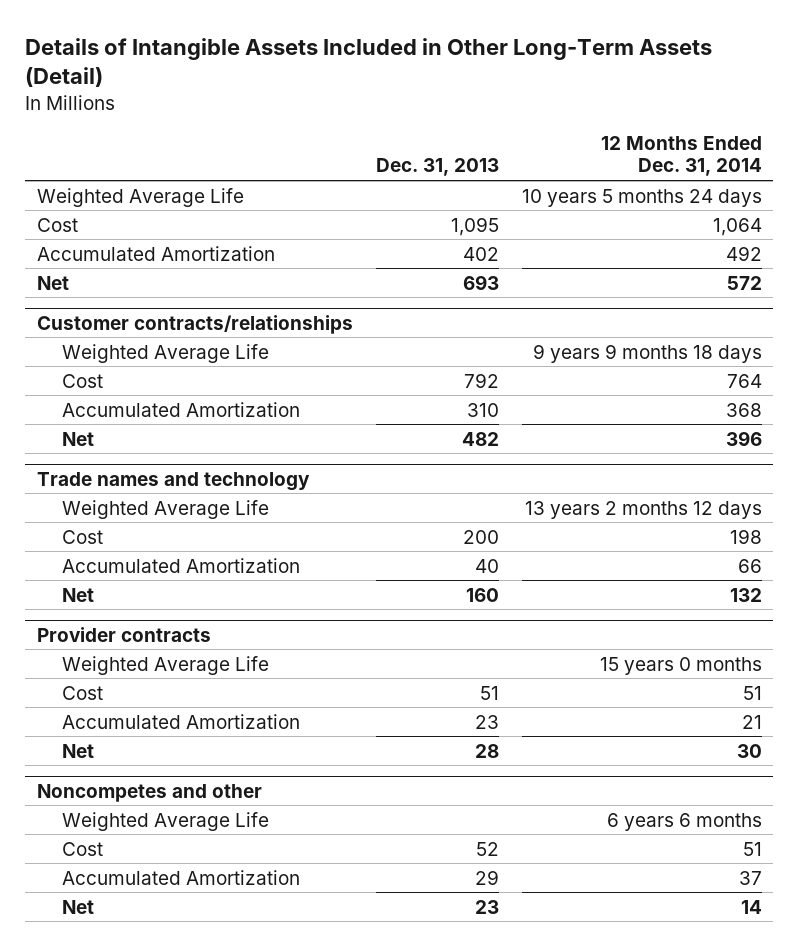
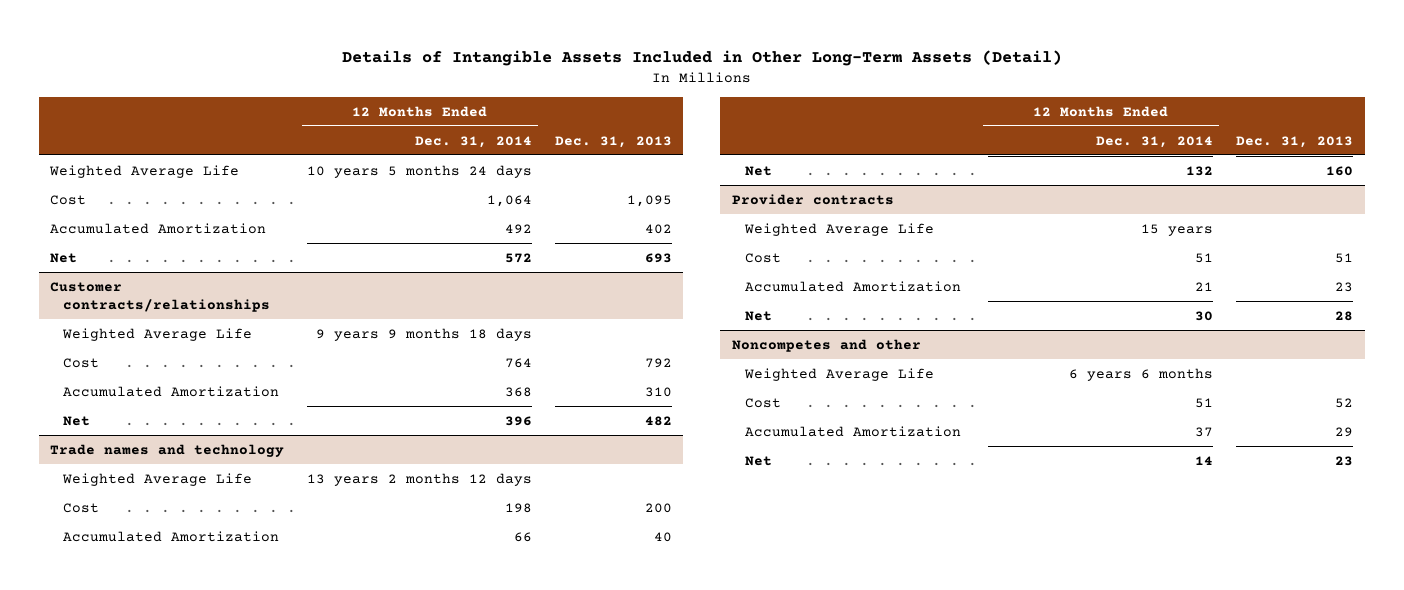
- | Dec. 31, 2013 | 12 Months Ended Dec. 31, 2014
+ | 12 Months Ended Dec. 31, 2014 | Dec. 31, 2013
@ Provider contracts
- Weighted Average Life | | 15 years 0 months
+ Weighted Average Life | 15 years |

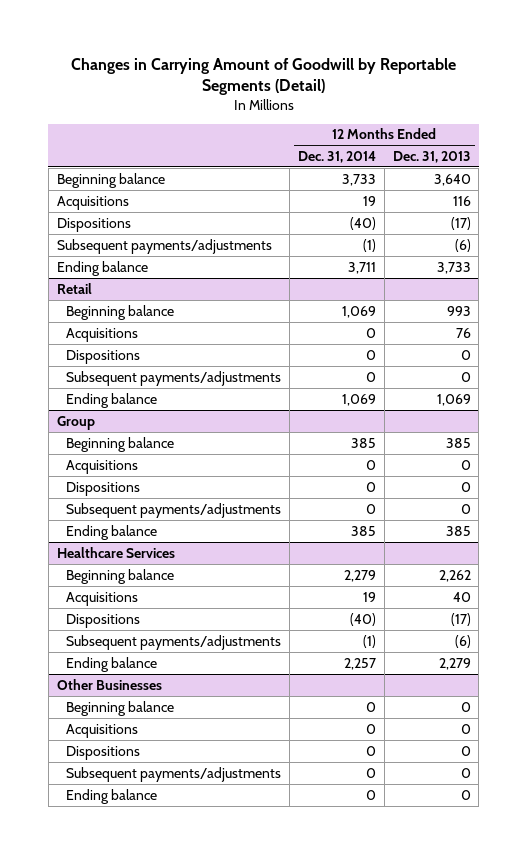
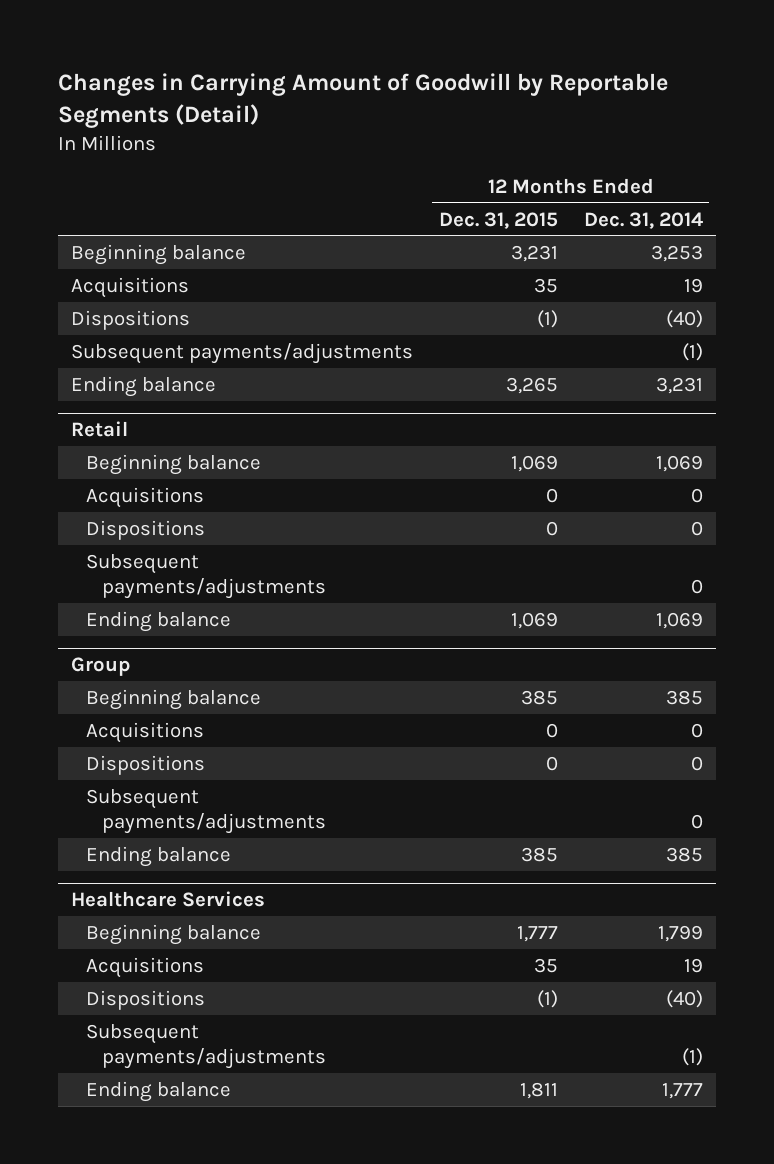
- | 12 Months Ended Dec. 31, 2014 | 12 Months Ended Dec. 31, 2013
+ | 12 Months Ended Dec. 31, 2015 | 12 Months Ended Dec. 31, 2014
- Beginning balance | 3,733 | 3,640
+ Beginning balance | 3,231 | 3,253
- Ending balance | 3,711 | 3,733
+ Ending balance | 3,265 | 3,231
@ Healthcare Services
- Beginning balance | 2,279 | 2,262
+ Beginning balance | 1,777 | 1,799
- Ending balance | 2,257 | 2,279
- Other Businesses
- Beginning balance | 0 | 0
- Acquisitions | 0 | 0
- Dispositions | 0 | 0
- Subsequent payments/adjustments | 0 | 0
- Ending balance | 0 | 0
@ Healthcare Services
+ Ending balance | 1,811 | 1,777

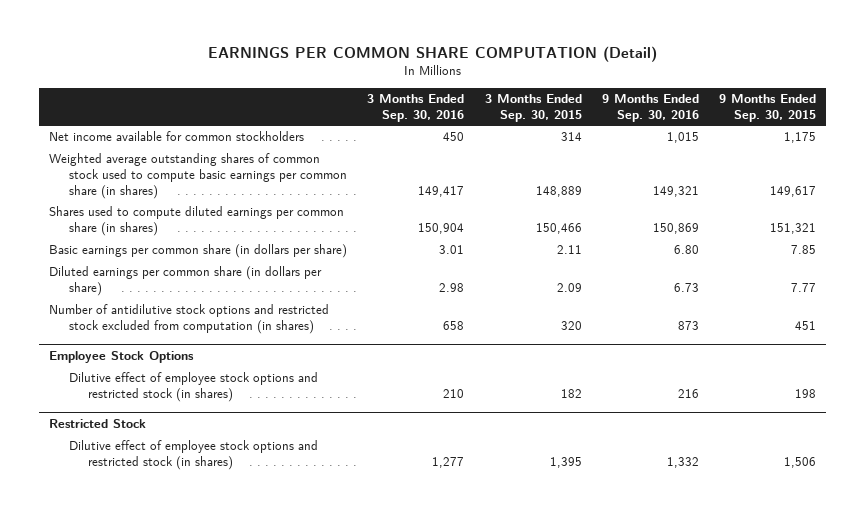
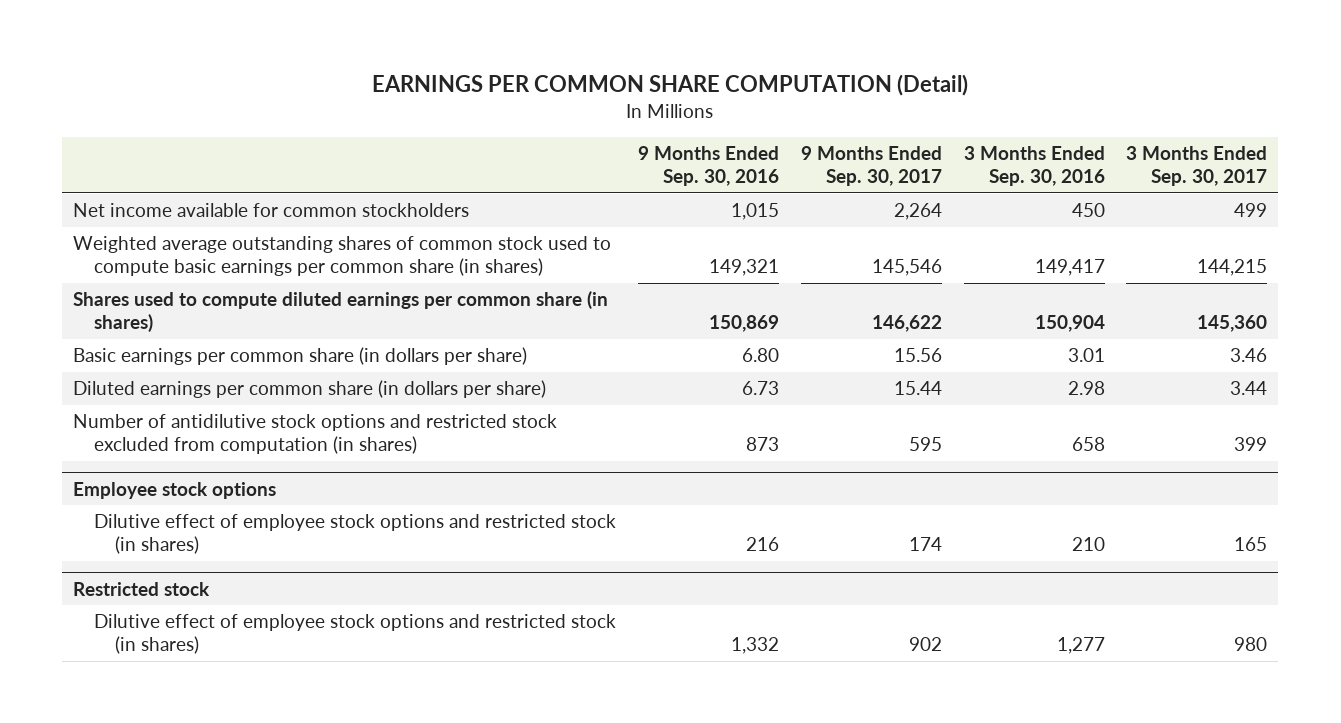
- | 3 Months Ended Sep. 30, 2016 | 3 Months Ended Sep. 30, 2015 | 9 Months Ended Sep. 30, 2016 | 9 Months Ended Sep. 30, 2015
+ | 9 Months Ended Sep. 30, 2016 | 9 Months Ended Sep. 30, 2017 | 3 Months Ended Sep. 30, 2016 | 3 Months Ended Sep. 30, 2017
- Employee Stock Options
+ Employee stock options
- Restricted Stock
+ Restricted stock

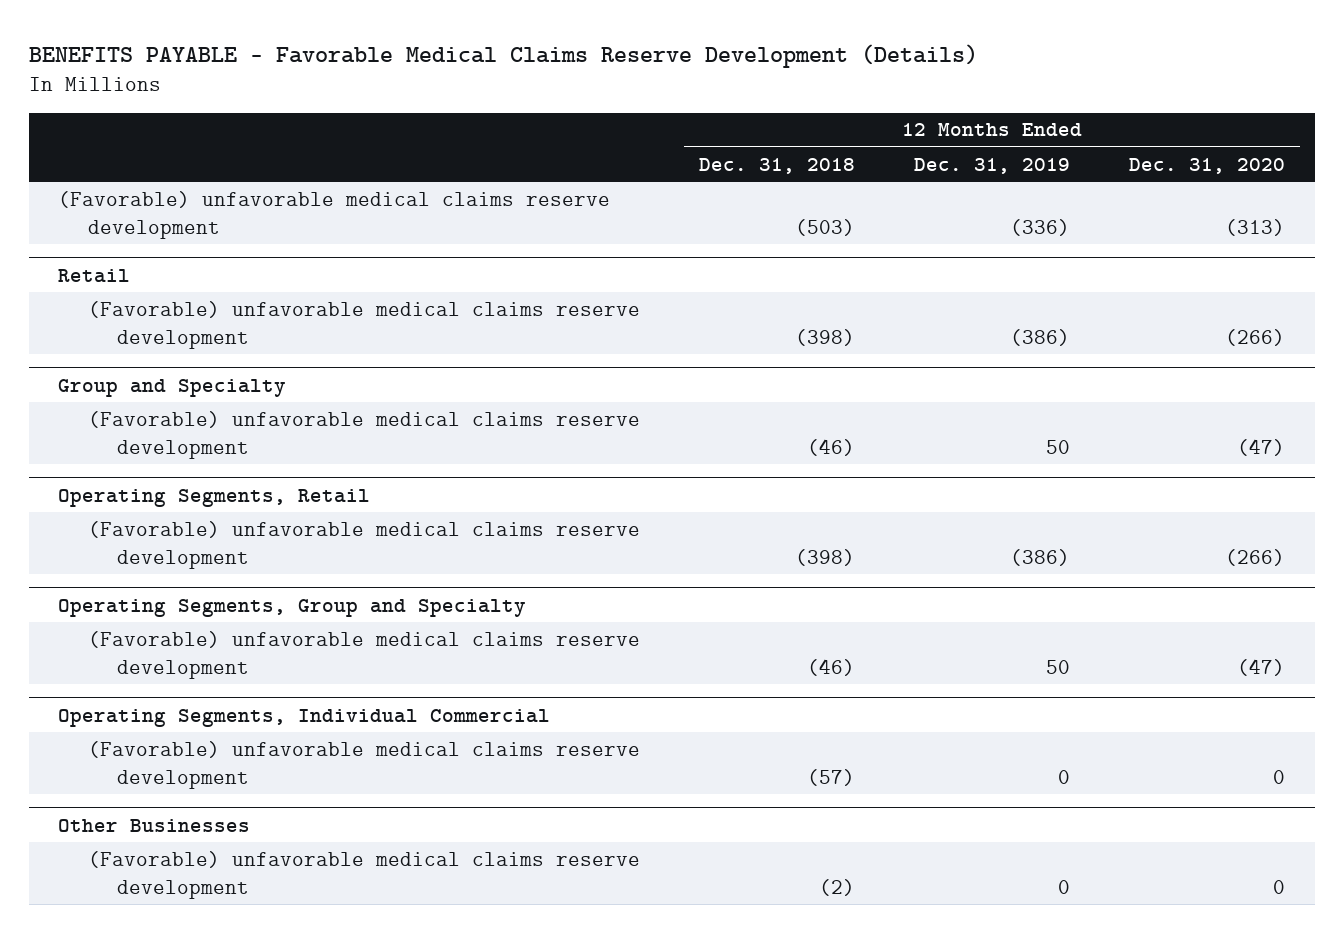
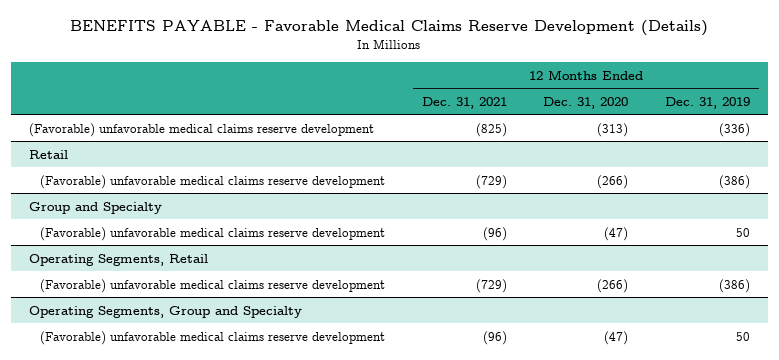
- | 12 Months Ended Dec. 31, 2018 | 12 Months Ended Dec. 31, 2019 | 12 Months Ended Dec. 31, 2020
+ | 12 Months Ended Dec. 31, 2021 | 12 Months Ended Dec. 31, 2020 | 12 Months Ended Dec. 31, 2019
- Operating Segments, Individual Commercial
- (Favorable) unfavorable medical claims reserve development | (57) | 0 | 0
- Other Businesses
- (Favorable) unfavorable medical claims reserve development | (2) | 0 | 0

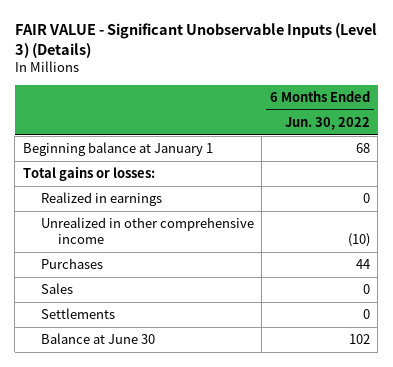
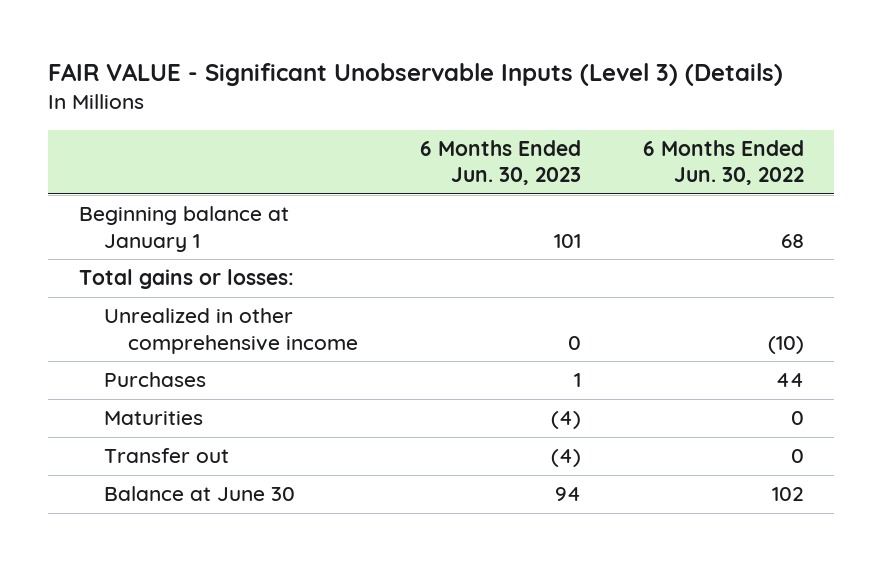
- | 6 Months Ended Jun. 30, 2022
+ | 6 Months Ended Jun. 30, 2023 | 6 Months Ended Jun. 30, 2022
- Realized in earnings | 0
- Sales | 0
- Settlements | 0
+ Maturities | (4) | 0
+ Transfer out | (4) | 0

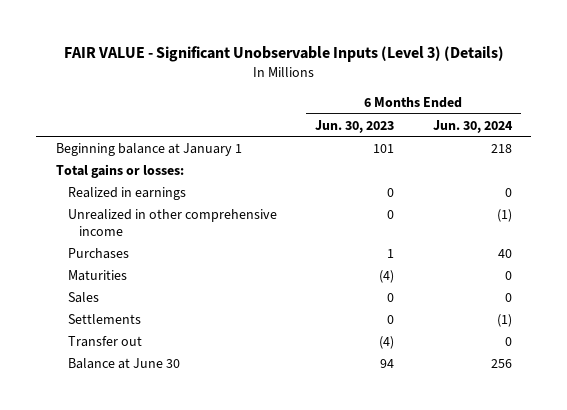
- | 6 Months Ended Jun. 30, 2023 | 6 Months Ended Jun. 30, 2022
+ | 6 Months Ended Jun. 30, 2023 | 6 Months Ended Jun. 30, 2024
+ Realized in earnings | 0 | 0
+ Sales | 0 | 0
+ Settlements | 0 | (1)

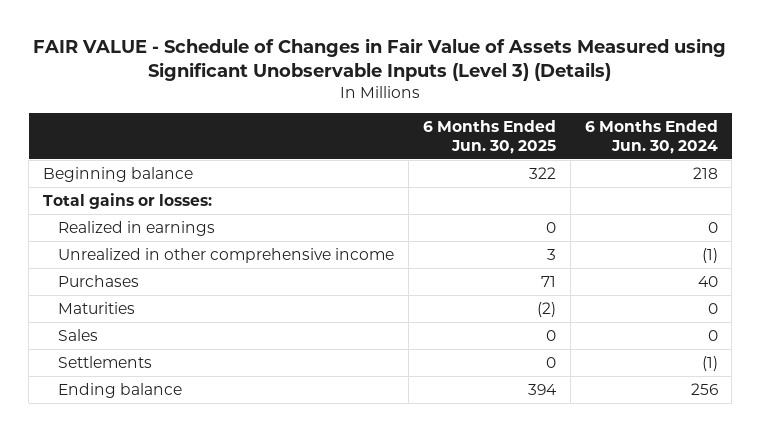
- FAIR VALUE - Significant Unobservable Inputs (Level 3) (Details)
+ FAIR VALUE - Schedule of Changes in Fair Value of Assets Measured using Significant Unobservable Inputs (Level 3) (Details)
- | 6 Months Ended Jun. 30, 2023 | 6 Months Ended Jun. 30, 2024
+ | 6 Months Ended Jun. 30, 2025 | 6 Months Ended Jun. 30, 2024
- Beginning balance at January 1 | 101 | 218
+ Beginning balance | 322 | 218
- Transfer out | (4) | 0
- Balance at June 30 | 94 | 256
+ Ending balance | 394 | 256

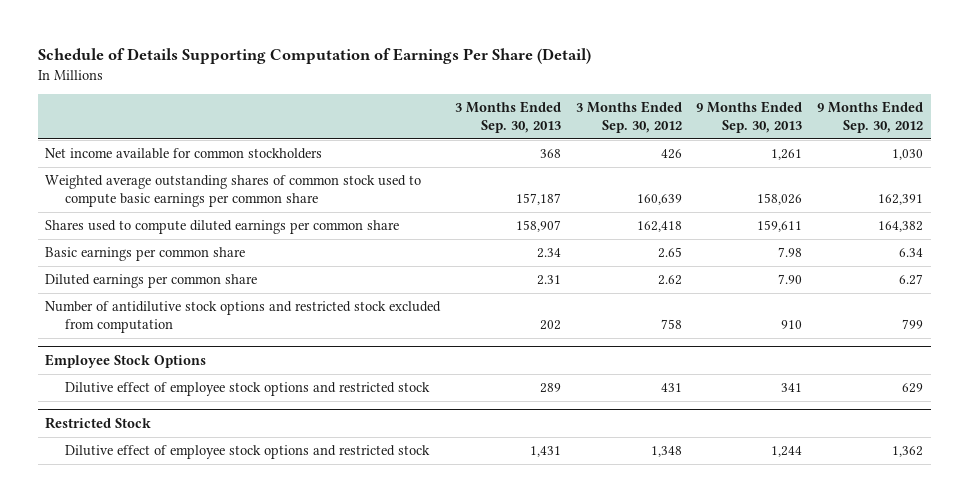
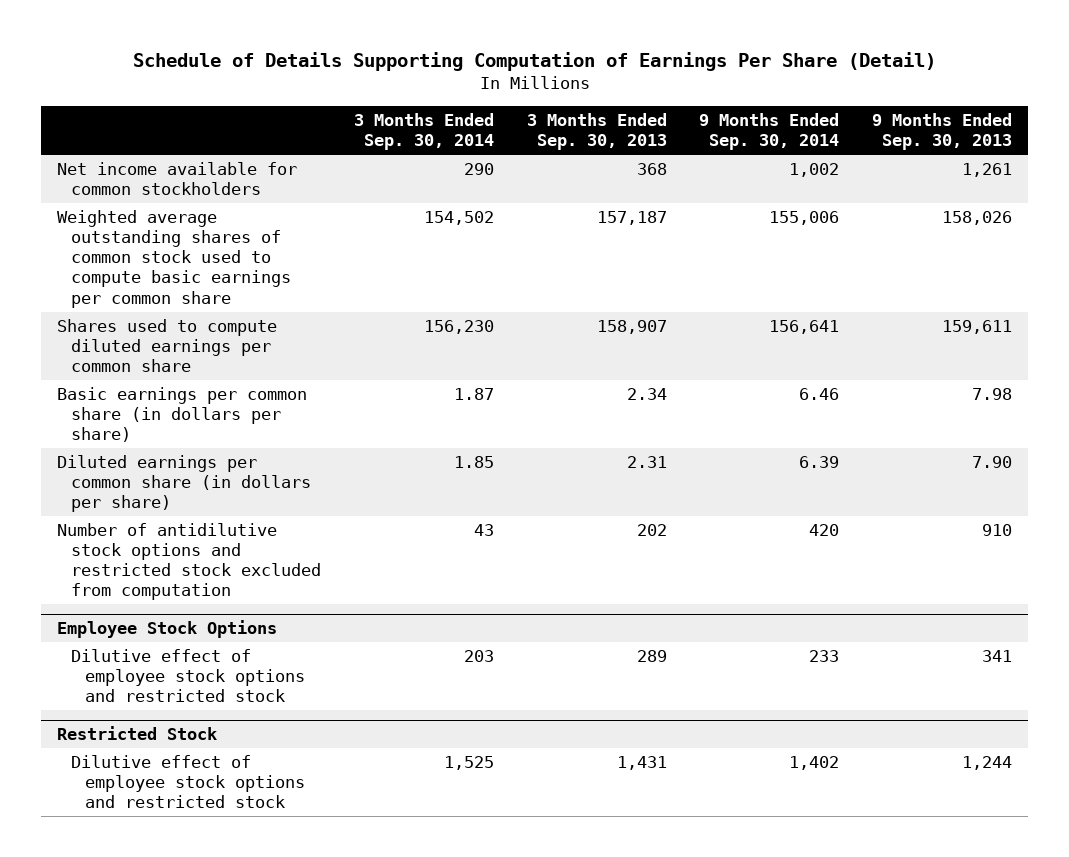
- | 3 Months Ended Sep. 30, 2013 | 3 Months Ended Sep. 30, 2012 | 9 Months Ended Sep. 30, 2013 | 9 Months Ended Sep. 30, 2012
+ | 3 Months Ended Sep. 30, 2014 | 3 Months Ended Sep. 30, 2013 | 9 Months Ended Sep. 30, 2014 | 9 Months Ended Sep. 30, 2013
- Basic earnings per common share | 2.34 | 2.65 | 7.98 | 6.34
- Diluted earnings per common share | 2.31 | 2.62 | 7.90 | 6.27
+ Basic earnings per common share (in dollars per share) | 1.87 | 2.34 | 6.46 | 7.98
+ Diluted earnings per common share (in dollars per share) | 1.85 | 2.31 | 6.39 | 7.90

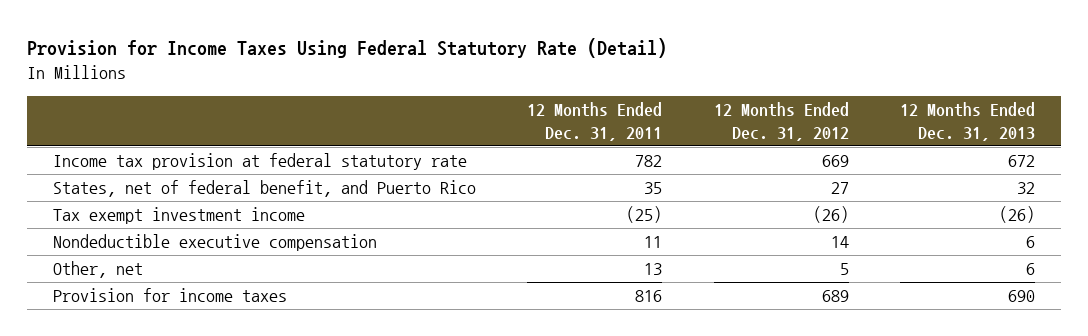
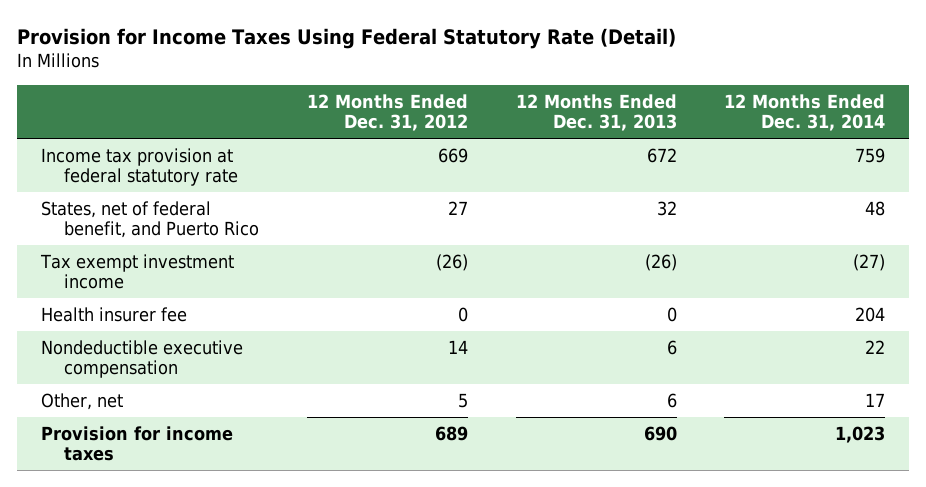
- | 12 Months Ended Dec. 31, 2011 | 12 Months Ended Dec. 31, 2012 | 12 Months Ended Dec. 31, 2013
+ | 12 Months Ended Dec. 31, 2012 | 12 Months Ended Dec. 31, 2013 | 12 Months Ended Dec. 31, 2014
+ Health insurer fee | 0 | 0 | 204

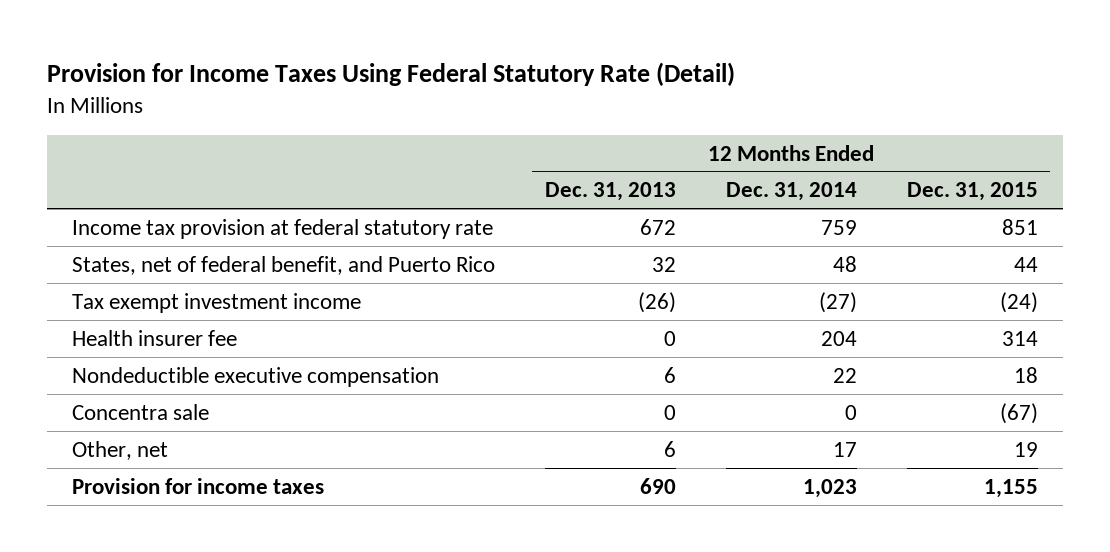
- | 12 Months Ended Dec. 31, 2012 | 12 Months Ended Dec. 31, 2013 | 12 Months Ended Dec. 31, 2014
+ | 12 Months Ended Dec. 31, 2013 | 12 Months Ended Dec. 31, 2014 | 12 Months Ended Dec. 31, 2015
+ Concentra sale | 0 | 0 | (67)

